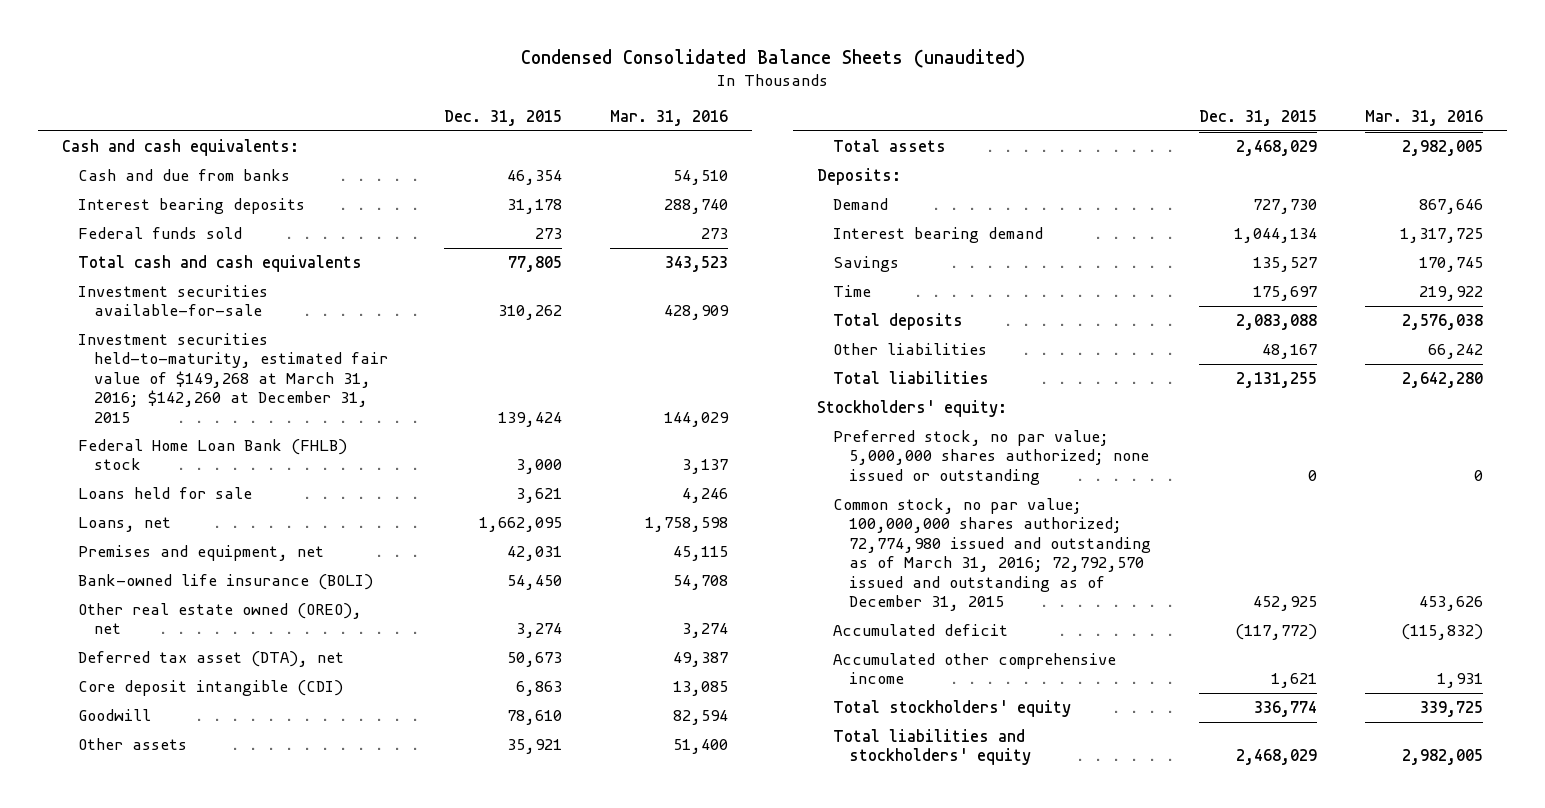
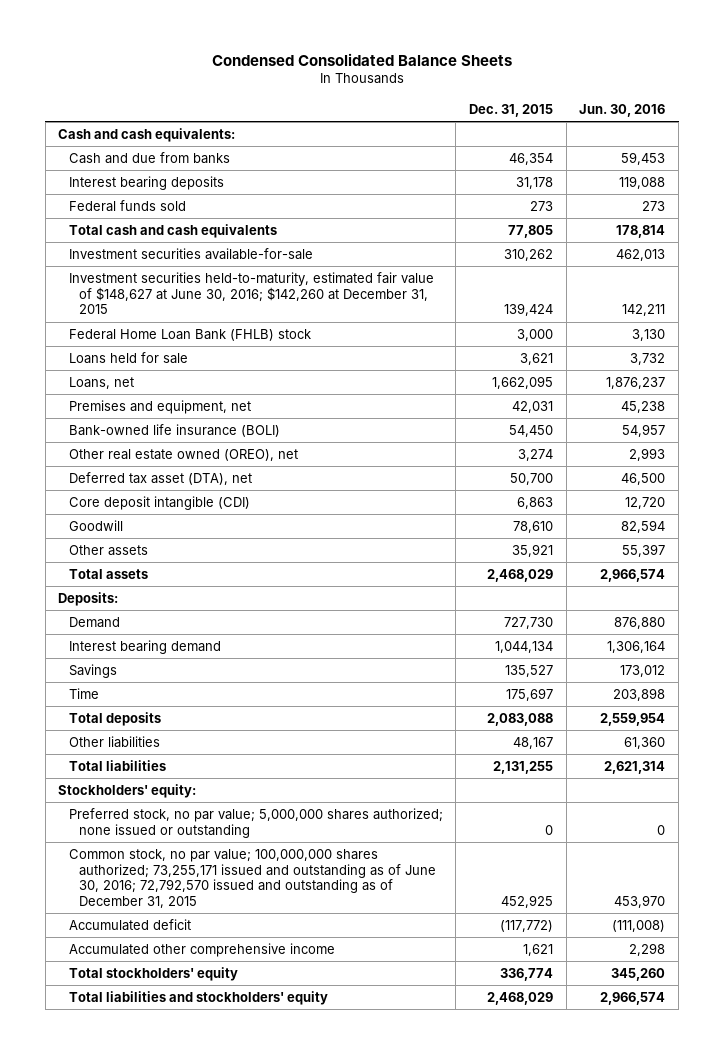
- Condensed Consolidated Balance Sheets (unaudited)
+ Condensed Consolidated Balance Sheets
- | Dec. 31, 2015 | Mar. 31, 2016
+ | Dec. 31, 2015 | Jun. 30, 2016
- Investment securities held-to-maturity, estimated fair value of $149,268 at March 31, 2016; $142,260 at December 31, 2015 | 139,424 | 144,029
+ Investment securities held-to-maturity, estimated fair value of $148,627 at June 30, 2016; $142,260 at December 31, 2015 | 139,424 | 142,211
- Deferred tax asset (DTA), net | 50,673 | 49,387
+ Deferred tax asset (DTA), net | 50,700 | 46,500
- Common stock, no par value; 100,000,000 shares authorized; 72,774,980 issued and outstanding as of March 31, 2016; 72,792,570 issued and outstanding as of December 31, 2015 | 452,925 | 453,626
+ Common stock, no par value; 100,000,000 shares authorized; 73,255,171 issued and outstanding as of June 30, 2016; 72,792,570 issued and outstanding as of December 31, 2015 | 452,925 | 453,970

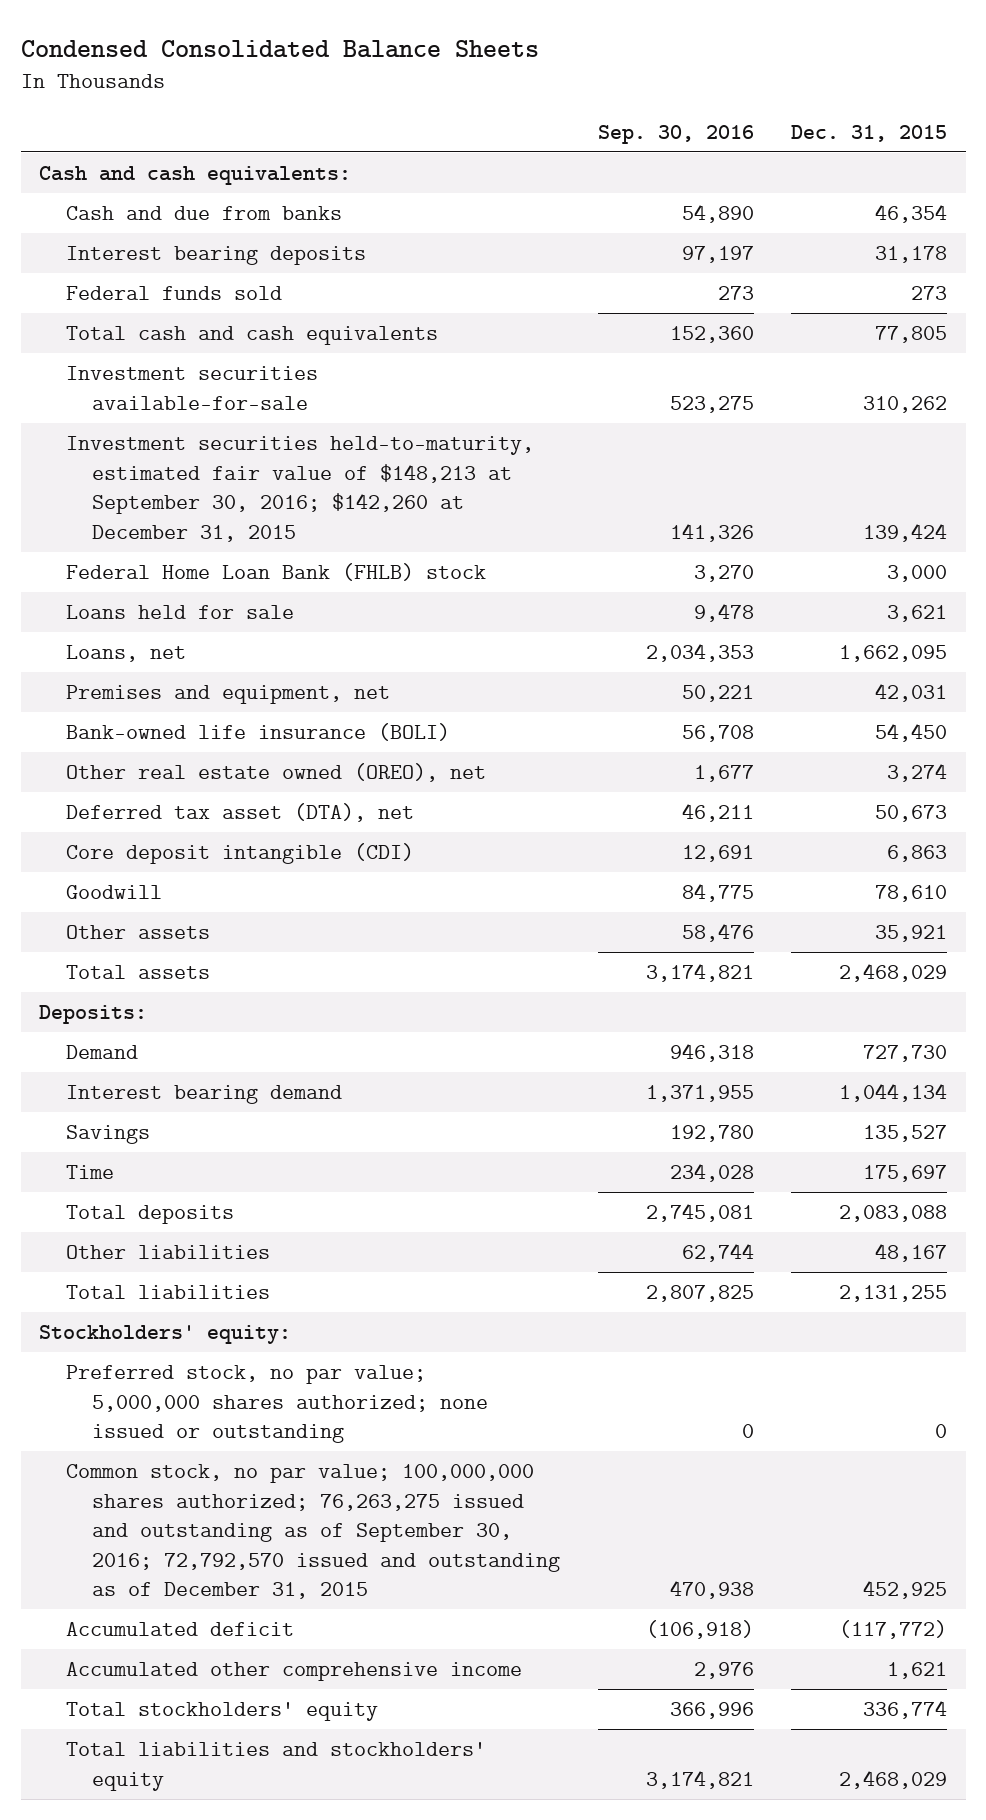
- | Dec. 31, 2015 | Jun. 30, 2016
+ | Sep. 30, 2016 | Dec. 31, 2015
- Investment securities held-to-maturity, estimated fair value of $148,627 at June 30, 2016; $142,260 at December 31, 2015 | 139,424 | 142,211
+ Investment securities held-to-maturity, estimated fair value of $148,213 at September 30, 2016; $142,260 at December 31, 2015 | 141,326 | 139,424
- Deferred tax asset (DTA), net | 50,700 | 46,500
+ Deferred tax asset (DTA), net | 46,211 | 50,673
- Common stock, no par value; 100,000,000 shares authorized; 73,255,171 issued and outstanding as of June 30, 2016; 72,792,570 issued and outstanding as of December 31, 2015 | 452,925 | 453,970
+ Common stock, no par value; 100,000,000 shares authorized; 76,263,275 issued and outstanding as of September 30, 2016; 72,792,570 issued and outstanding as of December 31, 2015 | 470,938 | 452,925

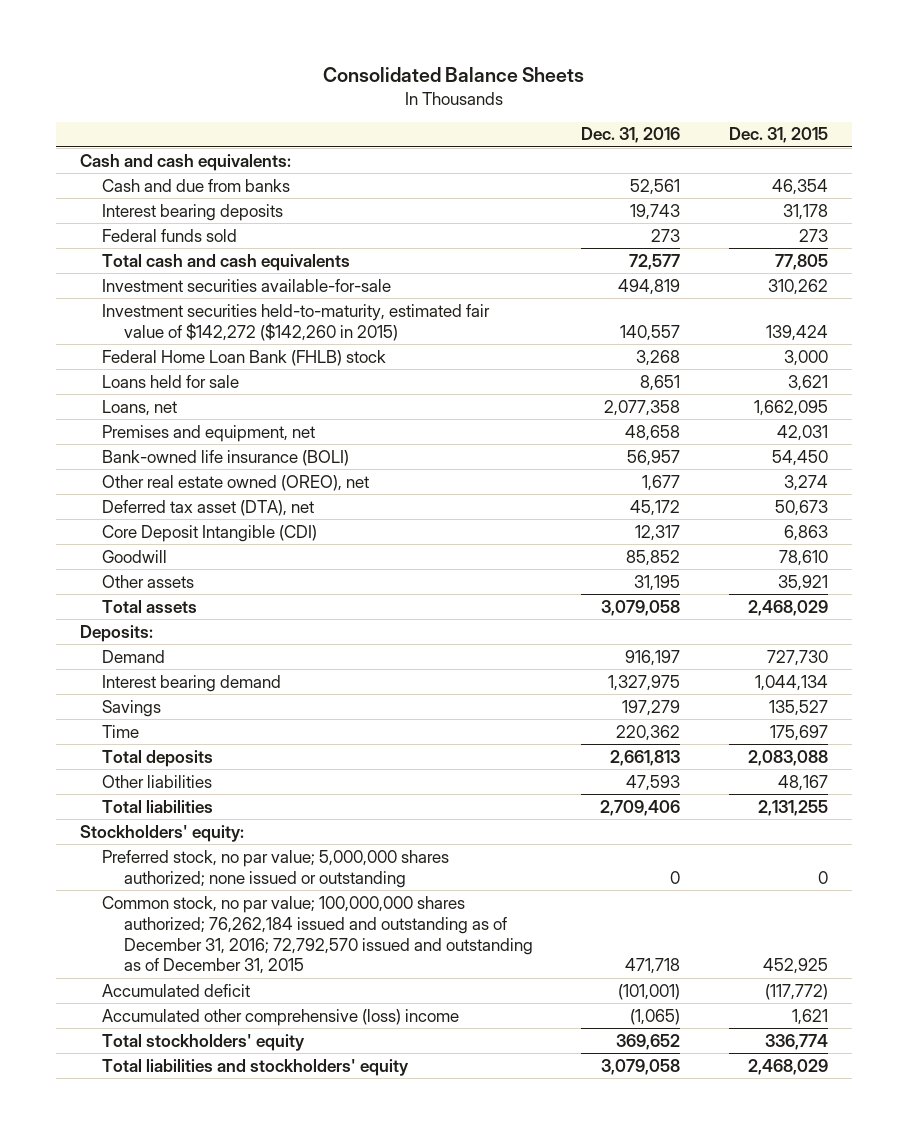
- Condensed Consolidated Balance Sheets
+ Consolidated Balance Sheets
- | Sep. 30, 2016 | Dec. 31, 2015
+ | Dec. 31, 2016 | Dec. 31, 2015
- Investment securities held-to-maturity, estimated fair value of $148,213 at September 30, 2016; $142,260 at December 31, 2015 | 141,326 | 139,424
+ Investment securities held-to-maturity, estimated fair value of $142,272 ($142,260 in 2015) | 140,557 | 139,424
- Core deposit intangible (CDI) | 12,691 | 6,863
+ Core Deposit Intangible (CDI) | 12,317 | 6,863
- Common stock, no par value; 100,000,000 shares authorized; 76,263,275 issued and outstanding as of September 30, 2016; 72,792,570 issued and outstanding as of December 31, 2015 | 470,938 | 452,925
+ Common stock, no par value; 100,000,000 shares authorized; 76,262,184 issued and outstanding as of December 31, 2016; 72,792,570 issued and outstanding as of December 31, 2015 | 471,718 | 452,925
- Accumulated other comprehensive income | 2,976 | 1,621
+ Accumulated other comprehensive (loss) income | (1,065) | 1,621

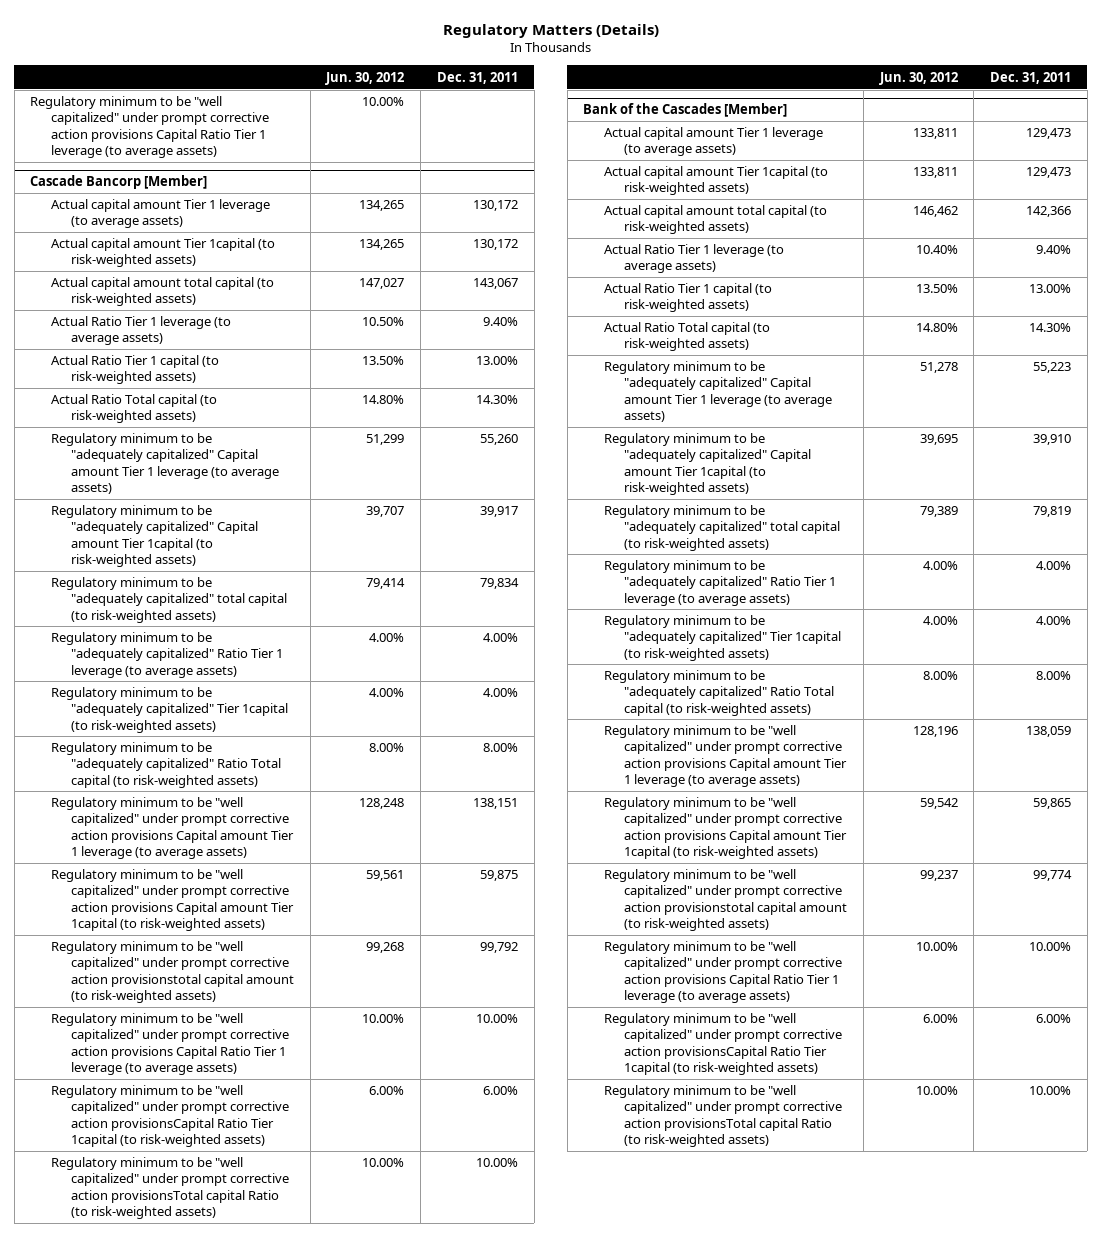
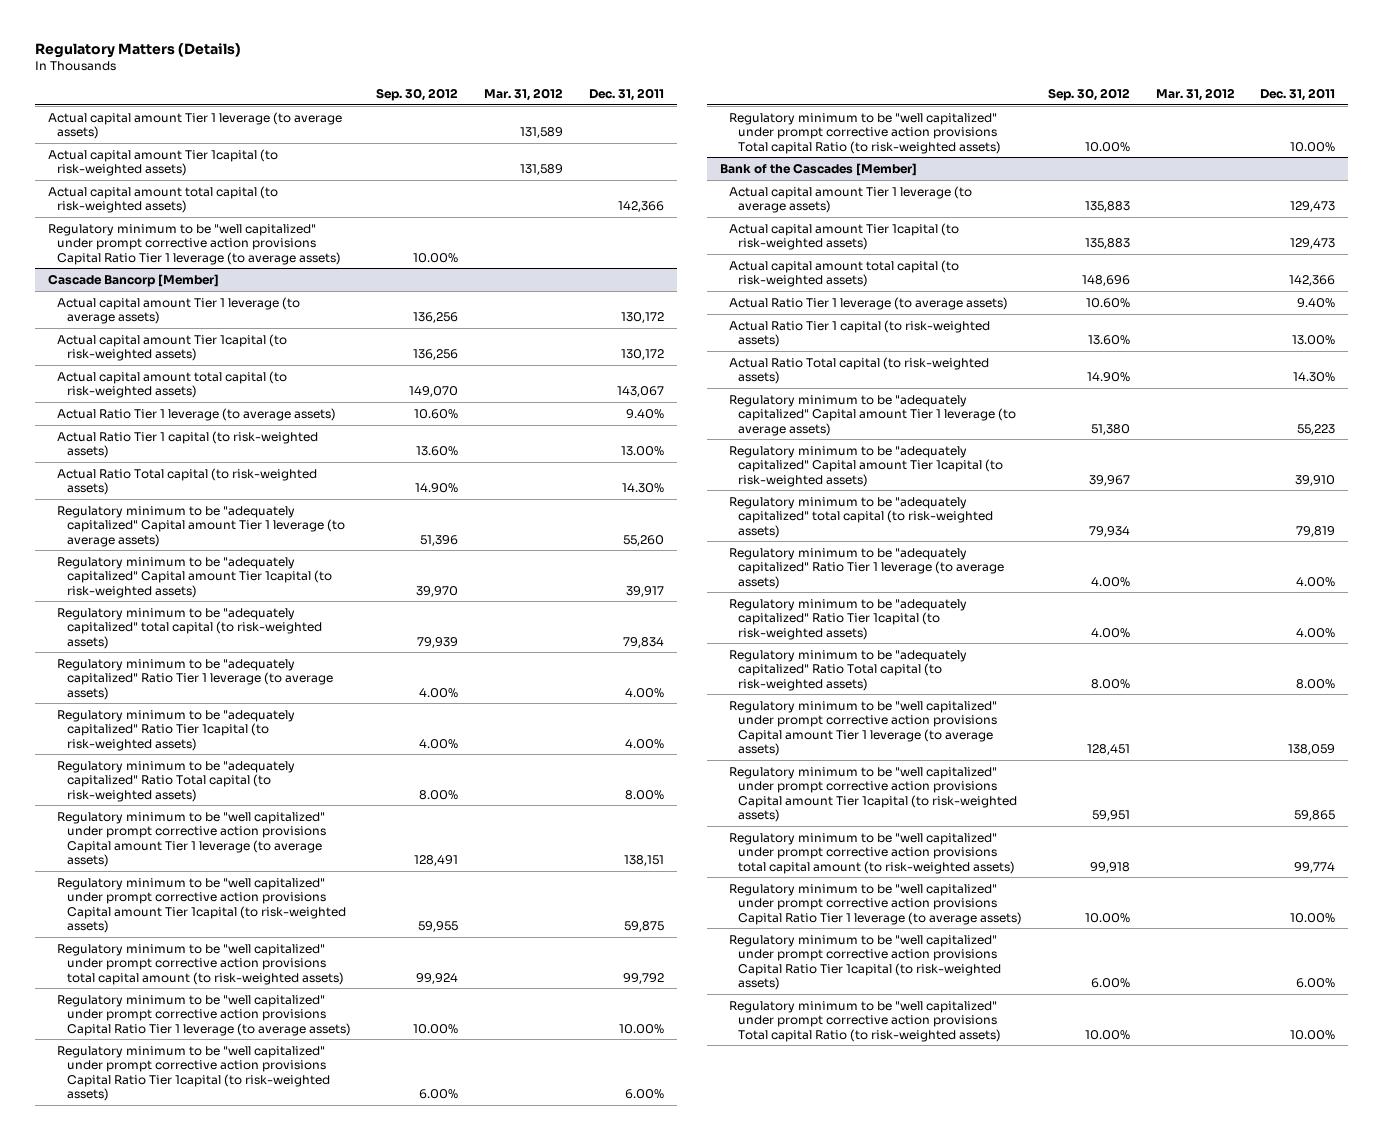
- | Jun. 30, 2012 | Dec. 31, 2011
+ | Sep. 30, 2012 | Mar. 31, 2012 | Dec. 31, 2011
+ Actual capital amount Tier 1 leverage (to average assets) | | 131,589 |
+ Actual capital amount Tier 1capital (to risk-weighted assets) | | 131,589 |
+ Actual capital amount total capital (to risk-weighted assets) | | | 142,366
@ Cascade Bancorp [Member]
- Regulatory minimum to be "adequately capitalized" Tier 1capital (to risk-weighted assets) | 4.00% | 4.00%
+ Regulatory minimum to be "adequately capitalized" Ratio Tier 1capital (to risk-weighted assets) | 4.00% | | 4.00%
- Regulatory minimum to be "well capitalized" under prompt corrective action provisionstotal capital amount (to risk-weighted assets) | 99,268 | 99,792
+ Regulatory minimum to be "well capitalized" under prompt corrective action provisions total capital amount (to risk-weighted assets) | 99,924 | | 99,792
- Regulatory minimum to be "well capitalized" under prompt corrective action provisionsCapital Ratio Tier 1capital (to risk-weighted assets) | 6.00% | 6.00%
- Regulatory minimum to be "well capitalized" under prompt corrective action provisionsTotal capital Ratio (to risk-weighted assets) | 10.00% | 10.00%
+ Regulatory minimum to be "well capitalized" under prompt corrective action provisions Capital Ratio Tier 1capital (to risk-weighted assets) | 6.00% | | 6.00%
+ Regulatory minimum to be "well capitalized" under prompt corrective action provisions Total capital Ratio (to risk-weighted assets) | 10.00% | | 10.00%
@ Bank of the Cascades [Member]
- Regulatory minimum to be "adequately capitalized" Tier 1capital (to risk-weighted assets) | 4.00% | 4.00%
+ Regulatory minimum to be "adequately capitalized" Ratio Tier 1capital (to risk-weighted assets) | 4.00% | | 4.00%
- Regulatory minimum to be "well capitalized" under prompt corrective action provisionstotal capital amount (to risk-weighted assets) | 99,237 | 99,774
+ Regulatory minimum to be "well capitalized" under prompt corrective action provisions total capital amount (to risk-weighted assets) | 99,918 | | 99,774
- Regulatory minimum to be "well capitalized" under prompt corrective action provisionsCapital Ratio Tier 1capital (to risk-weighted assets) | 6.00% | 6.00%
- Regulatory minimum to be "well capitalized" under prompt corrective action provisionsTotal capital Ratio (to risk-weighted assets) | 10.00% | 10.00%
+ Regulatory minimum to be "well capitalized" under prompt corrective action provisions Capital Ratio Tier 1capital (to risk-weighted assets) | 6.00% | | 6.00%
+ Regulatory minimum to be "well capitalized" under prompt corrective action provisions Total capital Ratio (to risk-weighted assets) | 10.00% | | 10.00%

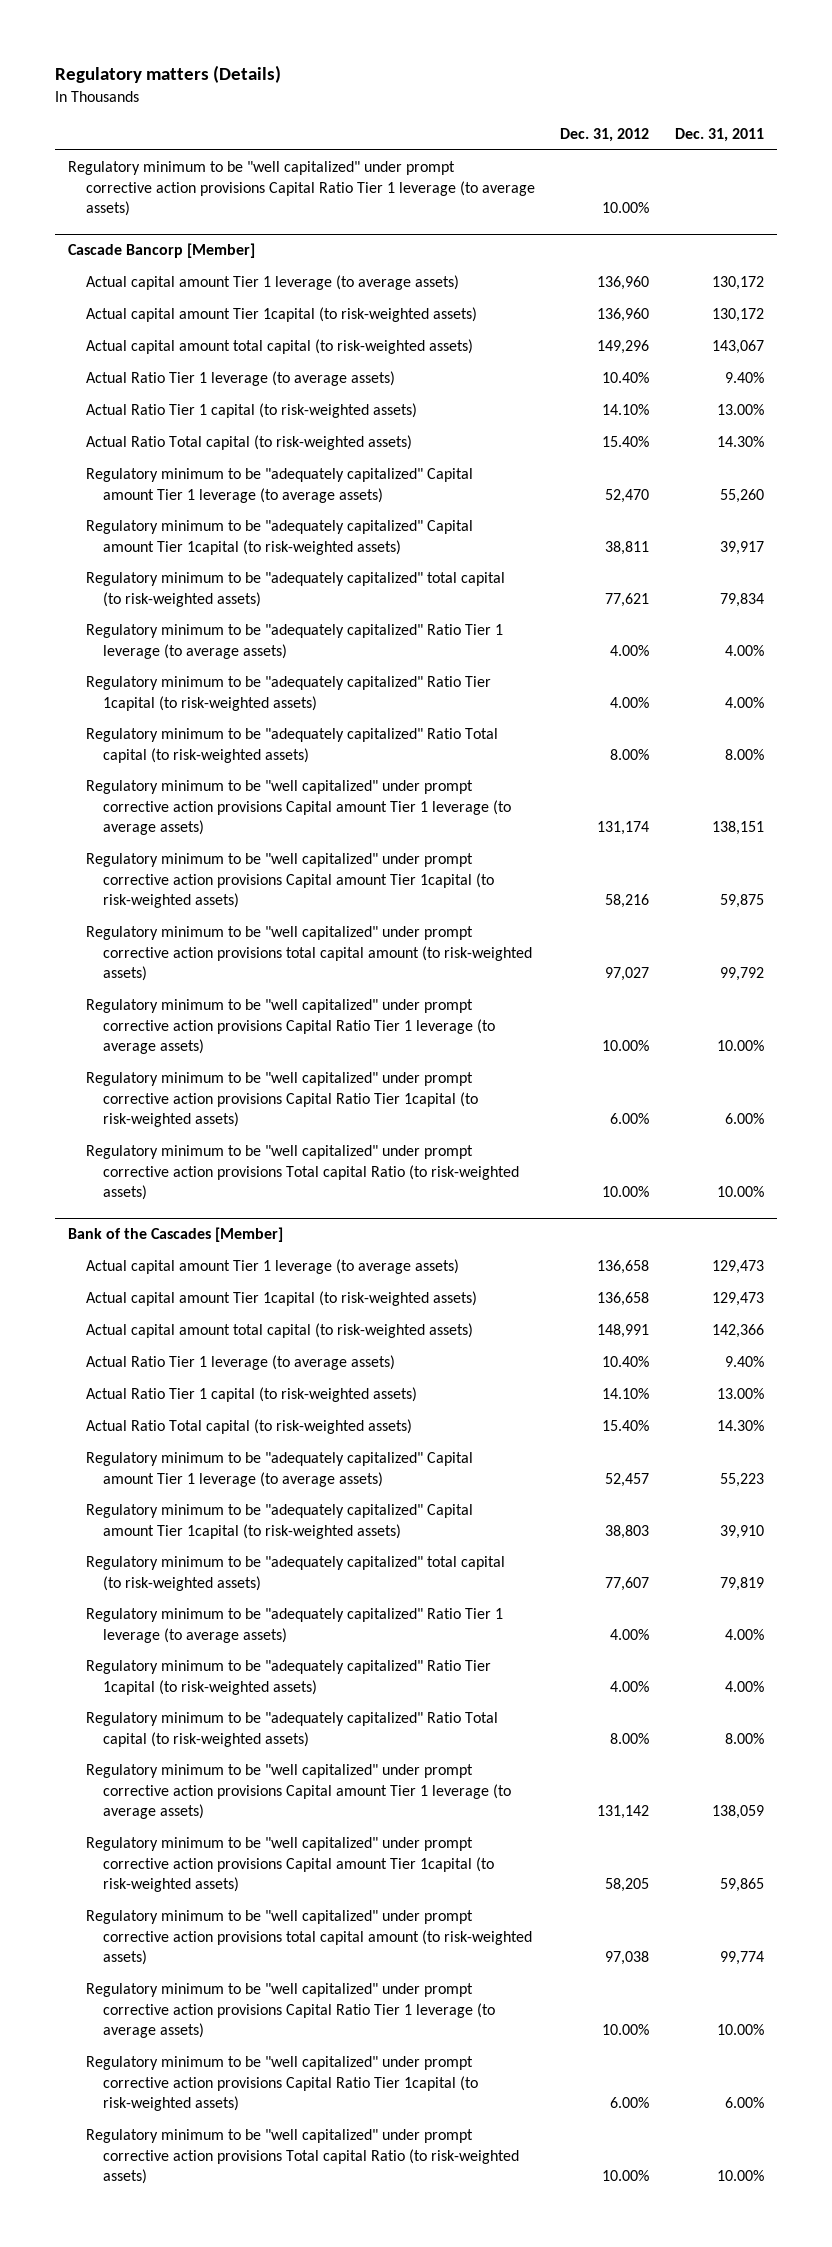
- Regulatory Matters (Details)
+ Regulatory matters (Details)
- | Sep. 30, 2012 | Mar. 31, 2012 | Dec. 31, 2011
+ | Dec. 31, 2012 | Dec. 31, 2011
- Actual capital amount Tier 1 leverage (to average assets) | | 131,589 |
- Actual capital amount Tier 1capital (to risk-weighted assets) | | 131,589 |
- Actual capital amount total capital (to risk-weighted assets) | | | 142,366

